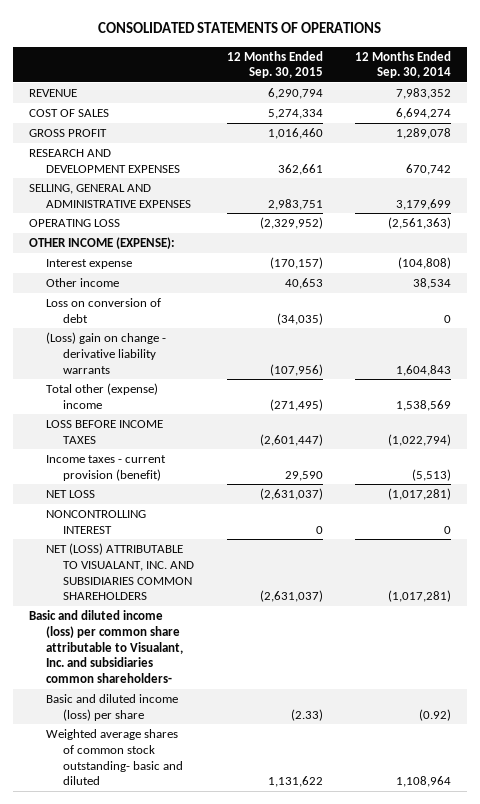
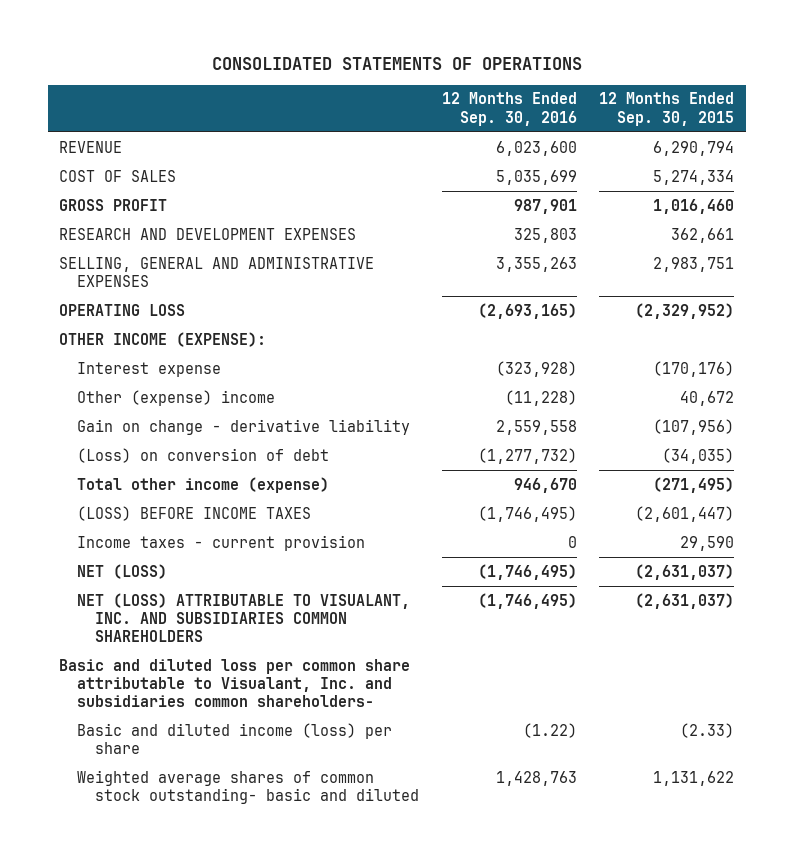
- | 12 Months Ended Sep. 30, 2015 | 12 Months Ended Sep. 30, 2014
+ | 12 Months Ended Sep. 30, 2016 | 12 Months Ended Sep. 30, 2015
- Interest expense | (170,157) | (104,808)
- Other income | 40,653 | 38,534
- Loss on conversion of debt | (34,035) | 0
- (Loss) gain on change - derivative liability warrants | (107,956) | 1,604,843
- Total other (expense) income | (271,495) | 1,538,569
- LOSS BEFORE INCOME TAXES | (2,601,447) | (1,022,794)
- Income taxes - current provision (benefit) | 29,590 | (5,513)
- NET LOSS | (2,631,037) | (1,017,281)
- NONCONTROLLING INTEREST | 0 | 0
+ Interest expense | (323,928) | (170,176)
+ Other (expense) income | (11,228) | 40,672
+ Gain on change - derivative liability | 2,559,558 | (107,956)
+ (Loss) on conversion of debt | (1,277,732) | (34,035)
+ Total other income (expense) | 946,670 | (271,495)
+ (LOSS) BEFORE INCOME TAXES | (1,746,495) | (2,601,447)
+ Income taxes - current provision | 0 | 29,590
+ NET (LOSS) | (1,746,495) | (2,631,037)
- Basic and diluted income (loss) per common share attributable to Visualant, Inc. and subsidiaries common shareholders-
+ Basic and diluted loss per common share attributable to Visualant, Inc. and subsidiaries common shareholders-

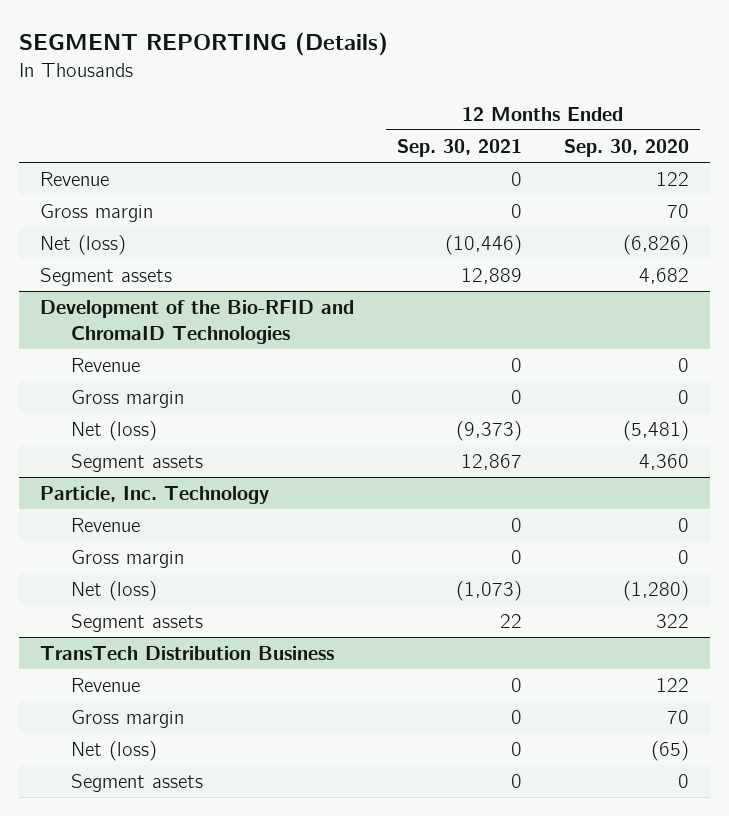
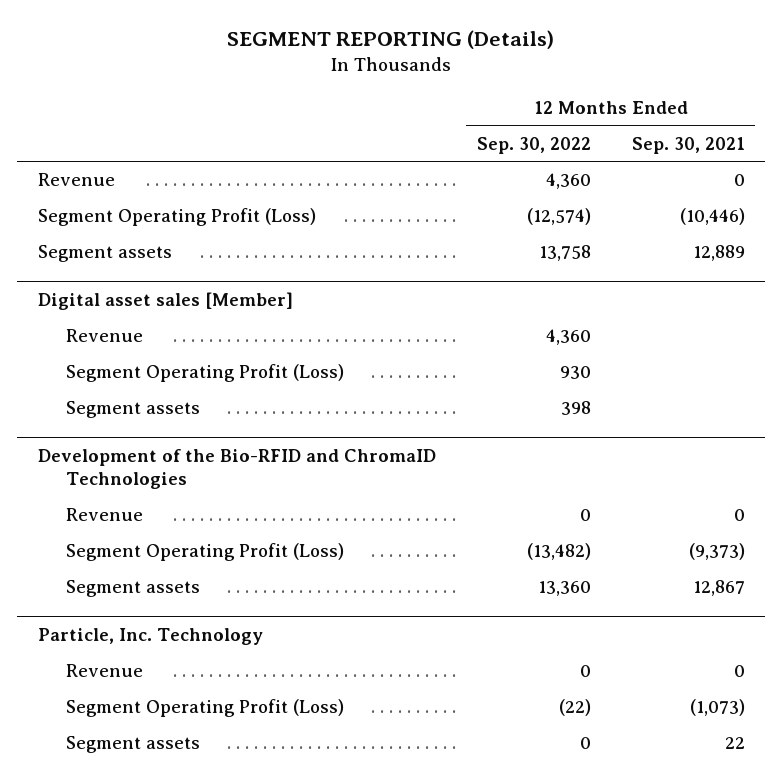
- | 12 Months Ended Sep. 30, 2021 | 12 Months Ended Sep. 30, 2020
+ | 12 Months Ended Sep. 30, 2022 | 12 Months Ended Sep. 30, 2021
- Gross margin | 0 | 70
- Net (loss) | (10,446) | (6,826)
+ Segment Operating Profit (Loss) | (12,574) | (10,446)
+ Digital asset sales [Member]
+ Revenue | 4,360 |
+ Segment Operating Profit (Loss) | 930 |
+ Segment assets | 398 |
@ Development of the Bio-RFID and ChromaID Technologies
- Gross margin | 0 | 0
- Net (loss) | (9,373) | (5,481)
+ Segment Operating Profit (Loss) | (13,482) | (9,373)
@ Particle, Inc. Technology
- Gross margin | 0 | 0
- Net (loss) | (1,073) | (1,280)
+ Segment Operating Profit (Loss) | (22) | (1,073)
- TransTech Distribution Business
- Revenue | 0 | 122
- Gross margin | 0 | 70
- Net (loss) | 0 | (65)
- Segment assets | 0 | 0

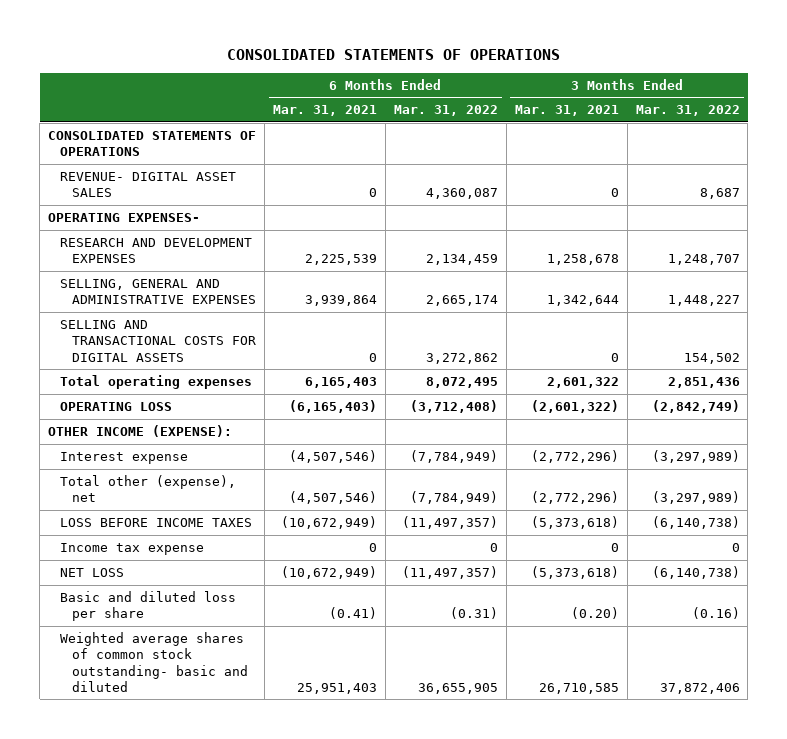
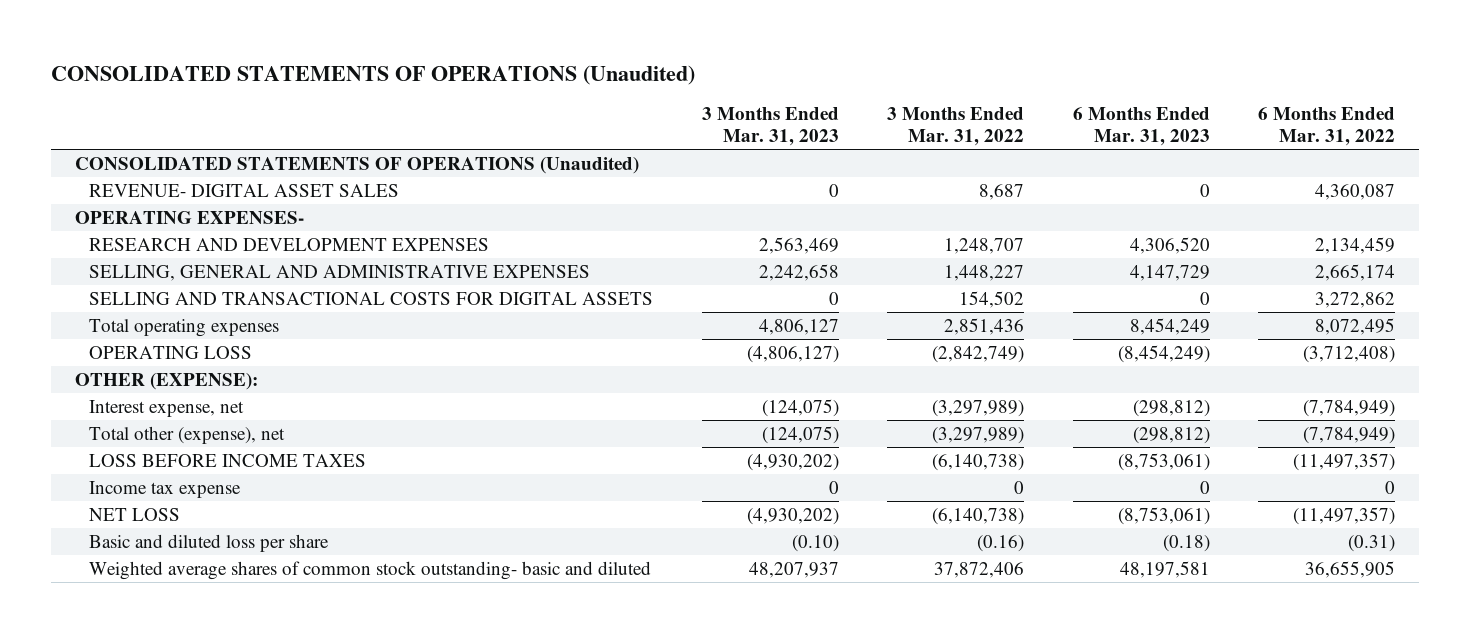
- CONSOLIDATED STATEMENTS OF OPERATIONS
+ CONSOLIDATED STATEMENTS OF OPERATIONS (Unaudited)
- | 6 Months Ended Mar. 31, 2021 | 6 Months Ended Mar. 31, 2022 | 3 Months Ended Mar. 31, 2021 | 3 Months Ended Mar. 31, 2022
+ | 3 Months Ended Mar. 31, 2023 | 3 Months Ended Mar. 31, 2022 | 6 Months Ended Mar. 31, 2023 | 6 Months Ended Mar. 31, 2022
- CONSOLIDATED STATEMENTS OF OPERATIONS
+ CONSOLIDATED STATEMENTS OF OPERATIONS (Unaudited)
- OTHER INCOME (EXPENSE):
- Interest expense | (4,507,546) | (7,784,949) | (2,772,296) | (3,297,989)
+ OTHER (EXPENSE):
+ Interest expense, net | (124,075) | (3,297,989) | (298,812) | (7,784,949)

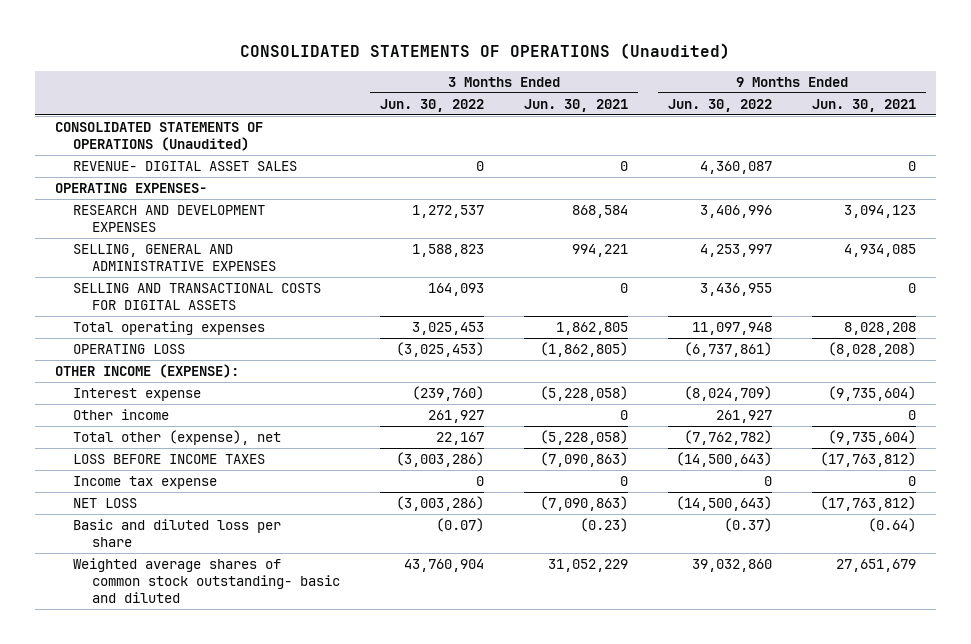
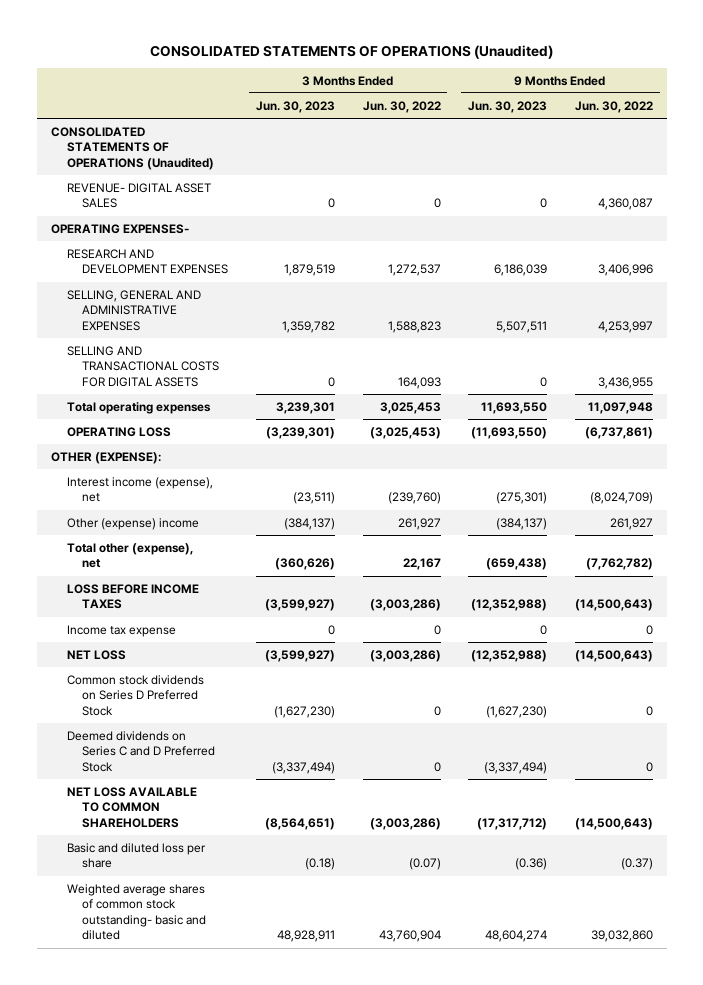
- | 3 Months Ended Jun. 30, 2022 | 3 Months Ended Jun. 30, 2021 | 9 Months Ended Jun. 30, 2022 | 9 Months Ended Jun. 30, 2021
+ | 3 Months Ended Jun. 30, 2023 | 3 Months Ended Jun. 30, 2022 | 9 Months Ended Jun. 30, 2023 | 9 Months Ended Jun. 30, 2022
- OTHER INCOME (EXPENSE):
- Interest expense | (239,760) | (5,228,058) | (8,024,709) | (9,735,604)
- Other income | 261,927 | 0 | 261,927 | 0
+ OTHER (EXPENSE):
+ Interest income (expense), net | (23,511) | (239,760) | (275,301) | (8,024,709)
+ Other (expense) income | (384,137) | 261,927 | (384,137) | 261,927
+ Common stock dividends on Series D Preferred Stock | (1,627,230) | 0 | (1,627,230) | 0
+ Deemed dividends on Series C and D Preferred Stock | (3,337,494) | 0 | (3,337,494) | 0
+ NET LOSS AVAILABLE TO COMMON SHAREHOLDERS | (8,564,651) | (3,003,286) | (17,317,712) | (14,500,643)

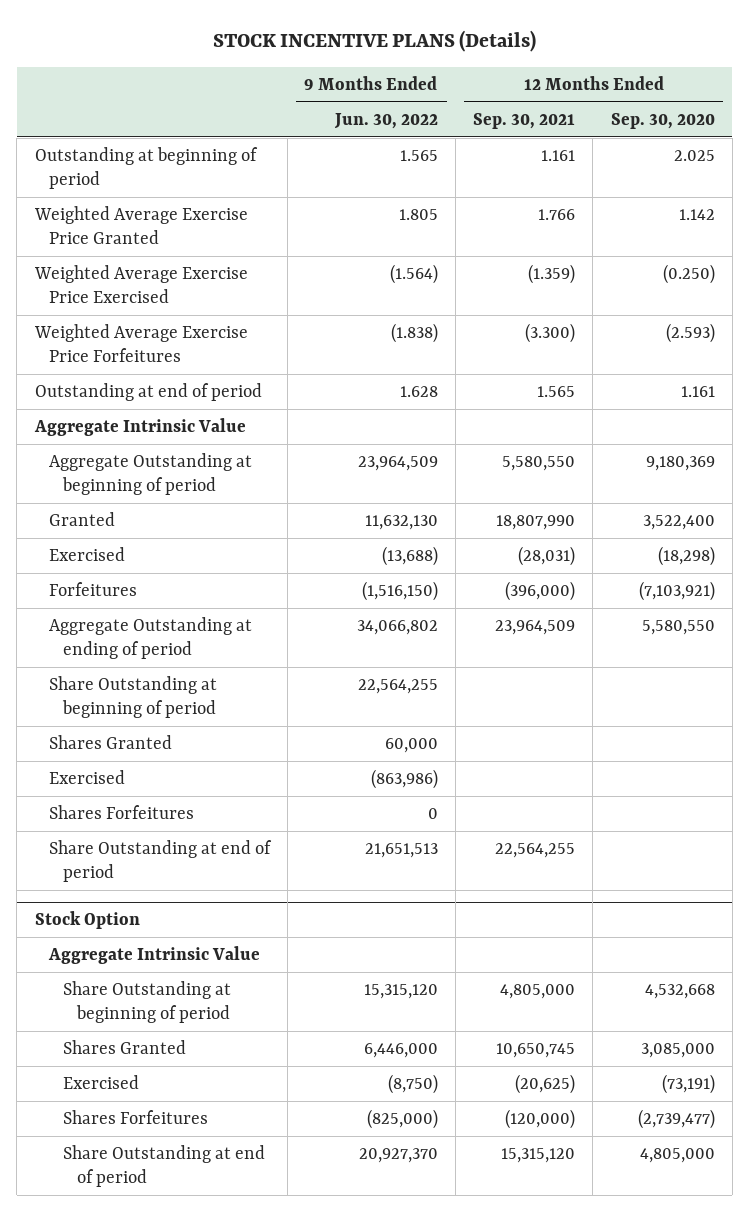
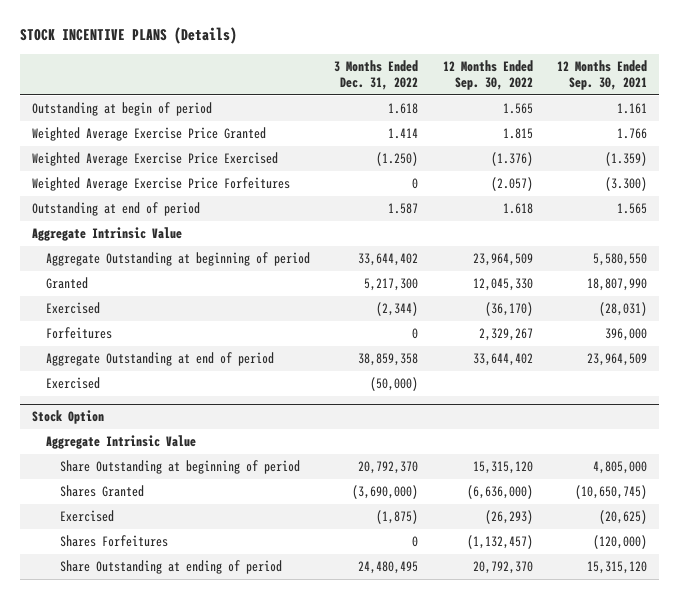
- | 9 Months Ended Jun. 30, 2022 | 12 Months Ended Sep. 30, 2021 | 12 Months Ended Sep. 30, 2020
+ | 3 Months Ended Dec. 31, 2022 | 12 Months Ended Sep. 30, 2022 | 12 Months Ended Sep. 30, 2021
- Outstanding at beginning of period | 1.565 | 1.161 | 2.025
+ Outstanding at begin of period | 1.618 | 1.565 | 1.161
- Forfeitures | (1,516,150) | (396,000) | (7,103,921)
- Aggregate Outstanding at ending of period | 34,066,802 | 23,964,509 | 5,580,550
- Share Outstanding at beginning of period | 22,564,255 | |
- Shares Granted | 60,000 | |
+ Forfeitures | 0 | 2,329,267 | 396,000
+ Aggregate Outstanding at end of period | 38,859,358 | 33,644,402 | 23,964,509
- Shares Forfeitures | 0 | |
- Share Outstanding at end of period | 21,651,513 | 22,564,255 |
@ Stock Option
- Shares Granted | 6,446,000 | 10,650,745 | 3,085,000
+ Shares Granted | (3,690,000) | (6,636,000) | (10,650,745)
- Share Outstanding at end of period | 20,927,370 | 15,315,120 | 4,805,000
+ Share Outstanding at ending of period | 24,480,495 | 20,792,370 | 15,315,120

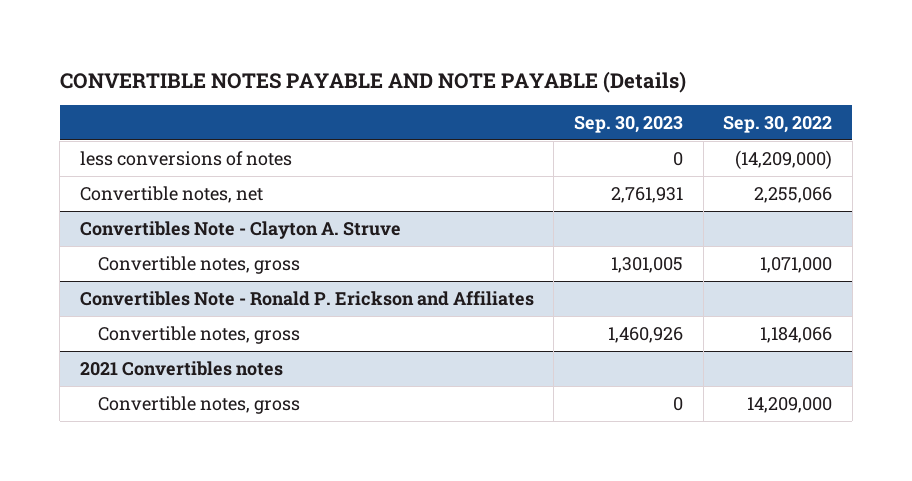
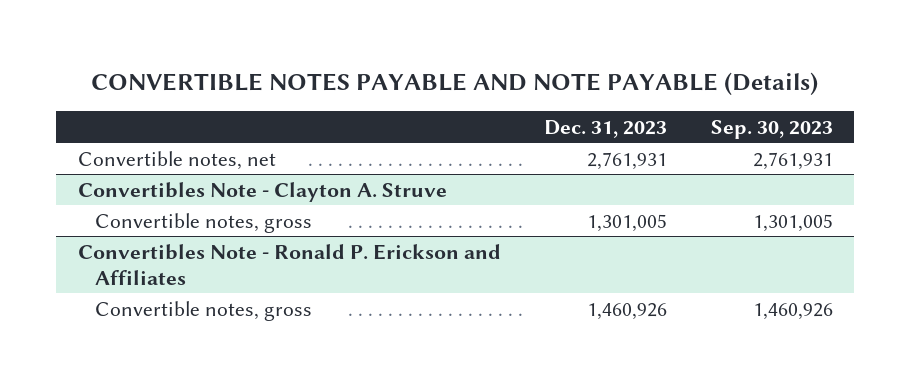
- | Sep. 30, 2023 | Sep. 30, 2022
+ | Dec. 31, 2023 | Sep. 30, 2023
- less conversions of notes | 0 | (14,209,000)
- 2021 Convertibles notes
- Convertible notes, gross | 0 | 14,209,000

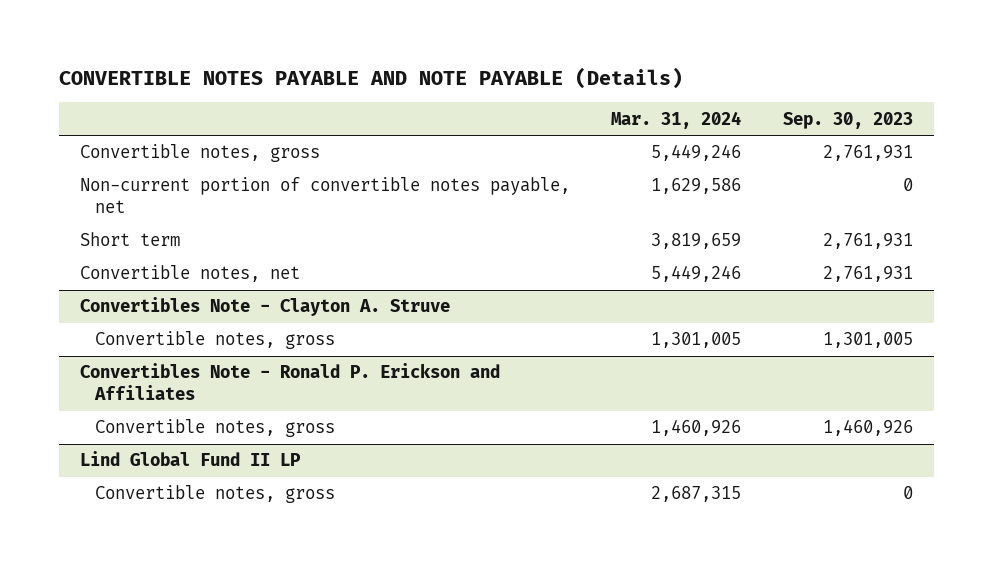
- | Dec. 31, 2023 | Sep. 30, 2023
+ | Mar. 31, 2024 | Sep. 30, 2023
+ Convertible notes, gross | 5,449,246 | 2,761,931
+ Non-current portion of convertible notes payable, net | 1,629,586 | 0
+ Short term | 3,819,659 | 2,761,931
+ Lind Global Fund II LP
+ Convertible notes, gross | 2,687,315 | 0

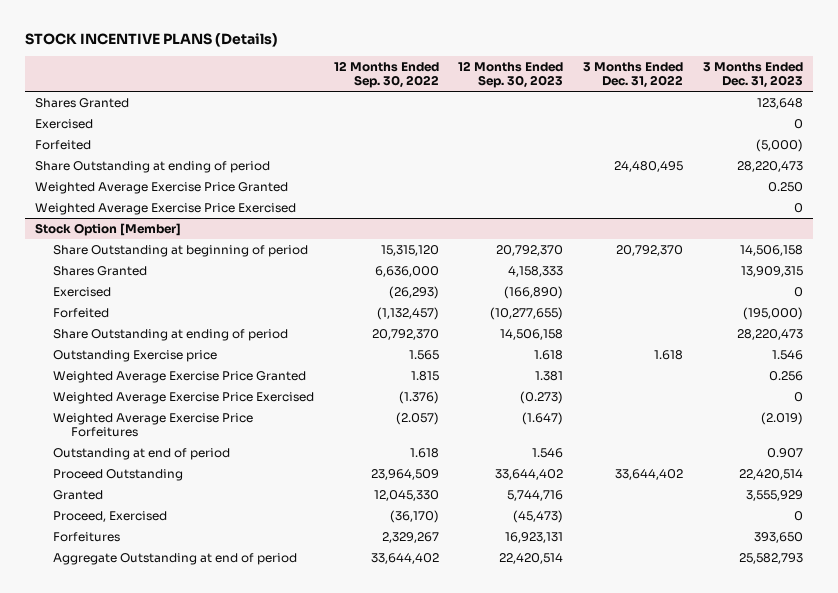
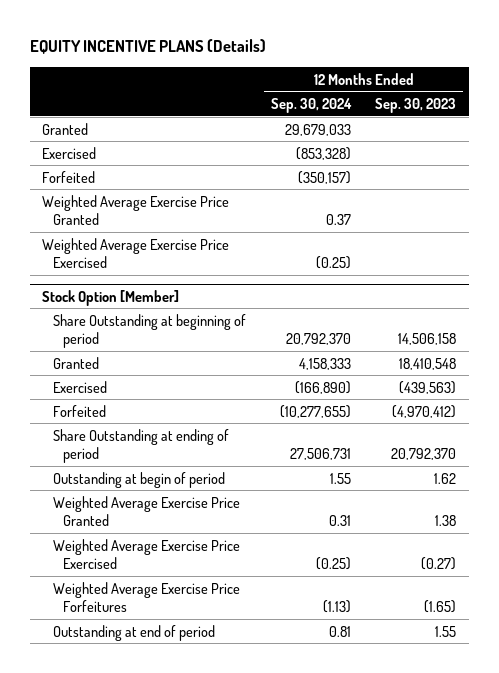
- STOCK INCENTIVE PLANS (Details)
+ EQUITY INCENTIVE PLANS (Details)
- | 12 Months Ended Sep. 30, 2022 | 12 Months Ended Sep. 30, 2023 | 3 Months Ended Dec. 31, 2022 | 3 Months Ended Dec. 31, 2023
+ | 12 Months Ended Sep. 30, 2024 | 12 Months Ended Sep. 30, 2023
- Shares Granted | | | | 123,648
+ Granted | 29,679,033 |
- Share Outstanding at ending of period | | | 24,480,495 | 28,220,473
@ Stock Option [Member]
- Share Outstanding at beginning of period | 15,315,120 | 20,792,370 | 20,792,370 | 14,506,158
- Shares Granted | 6,636,000 | 4,158,333 | | 13,909,315
- Exercised | (26,293) | (166,890) | | 0
- Forfeited | (1,132,457) | (10,277,655) | | (195,000)
- Share Outstanding at ending of period | 20,792,370 | 14,506,158 | | 28,220,473
- Outstanding Exercise price | 1.565 | 1.618 | 1.618 | 1.546
- Weighted Average Exercise Price Granted | 1.815 | 1.381 | | 0.256
- Weighted Average Exercise Price Exercised | (1.376) | (0.273) | | 0
- Weighted Average Exercise Price Forfeitures | (2.057) | (1.647) | | (2.019)
- Outstanding at end of period | 1.618 | 1.546 | | 0.907
- Proceed Outstanding | 23,964,509 | 33,644,402 | 33,644,402 | 22,420,514
- Granted | 12,045,330 | 5,744,716 | | 3,555,929
- Proceed, Exercised | (36,170) | (45,473) | | 0
- Forfeitures | 2,329,267 | 16,923,131 | | 393,650
- Aggregate Outstanding at end of period | 33,644,402 | 22,420,514 | | 25,582,793
+ Share Outstanding at beginning of period | 20,792,370 | 14,506,158
+ Granted | 4,158,333 | 18,410,548
+ Exercised | (166,890) | (439,563)
+ Forfeited | (10,277,655) | (4,970,412)
+ Share Outstanding at ending of period | 27,506,731 | 20,792,370
+ Outstanding at begin of period | 1.55 | 1.62
+ Weighted Average Exercise Price Granted | 0.31 | 1.38
+ Weighted Average Exercise Price Exercised | (0.25) | (0.27)
+ Weighted Average Exercise Price Forfeitures | (1.13) | (1.65)
+ Outstanding at end of period | 0.81 | 1.55

